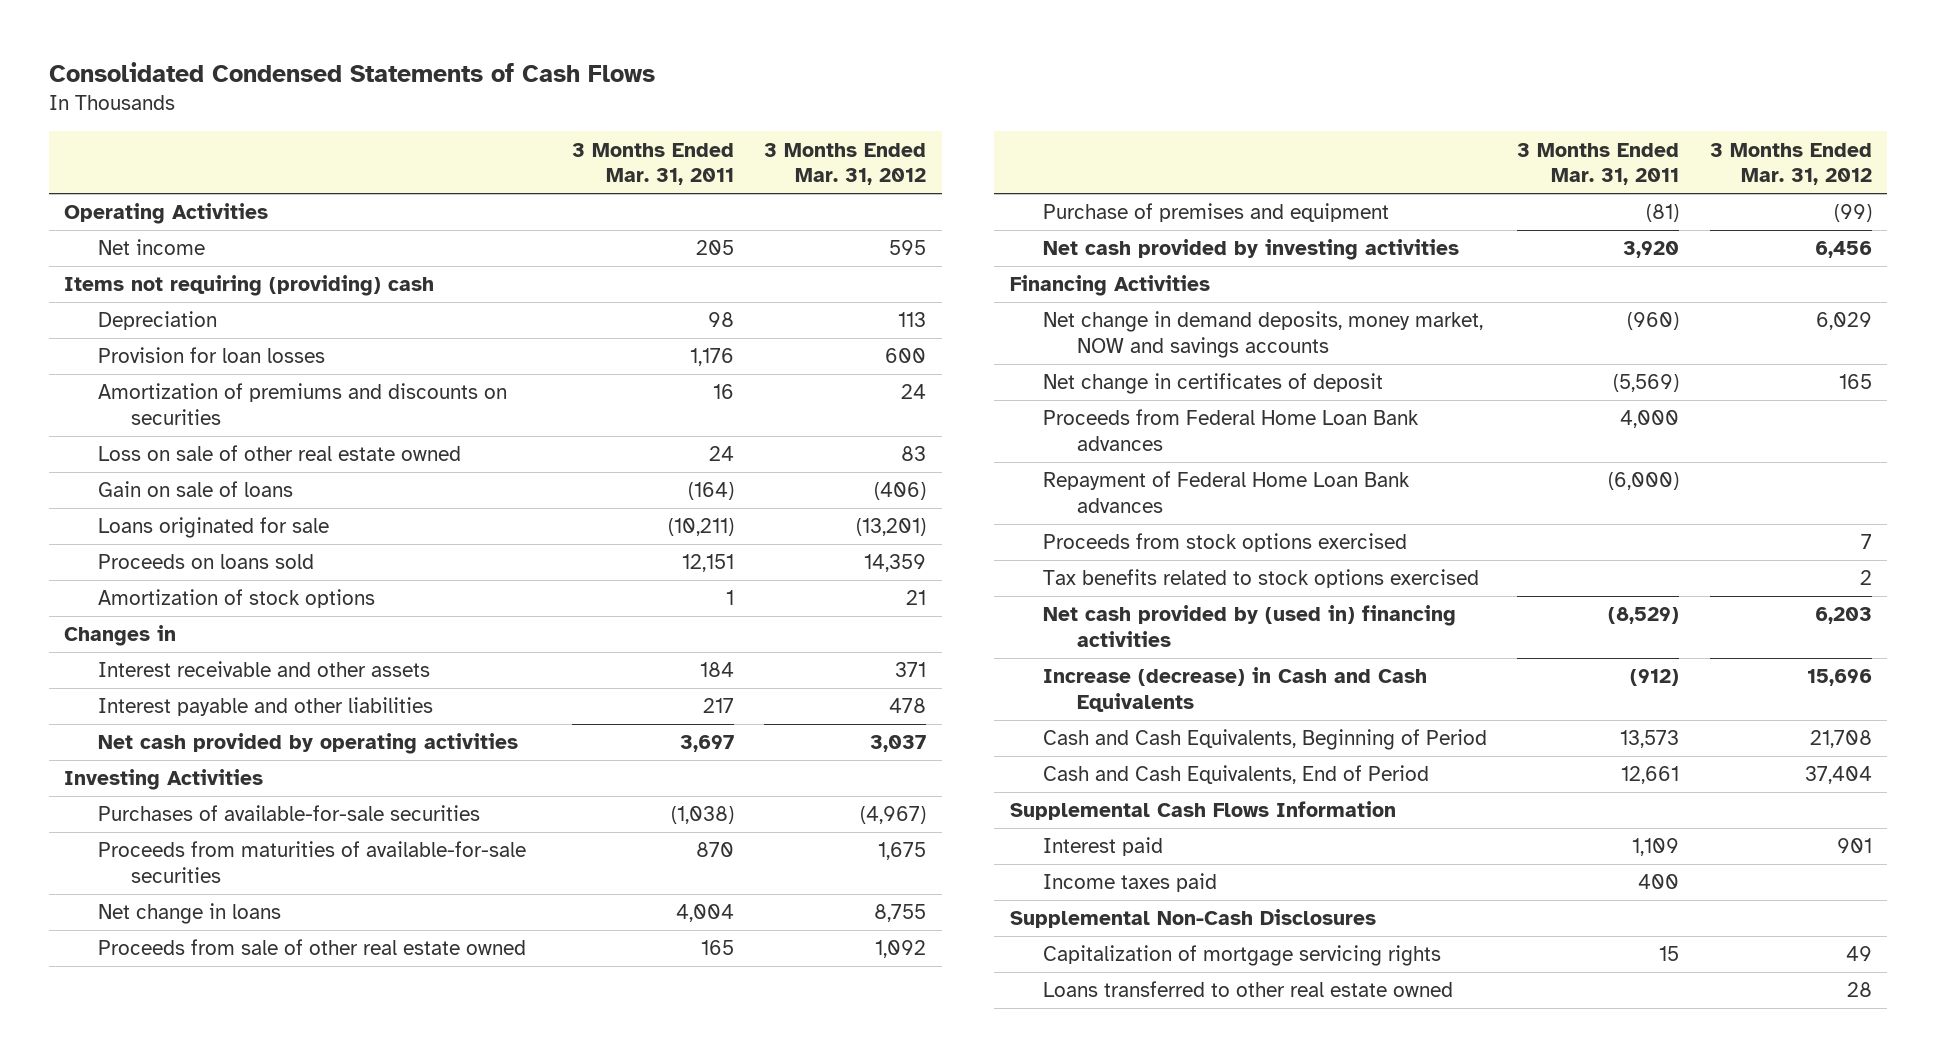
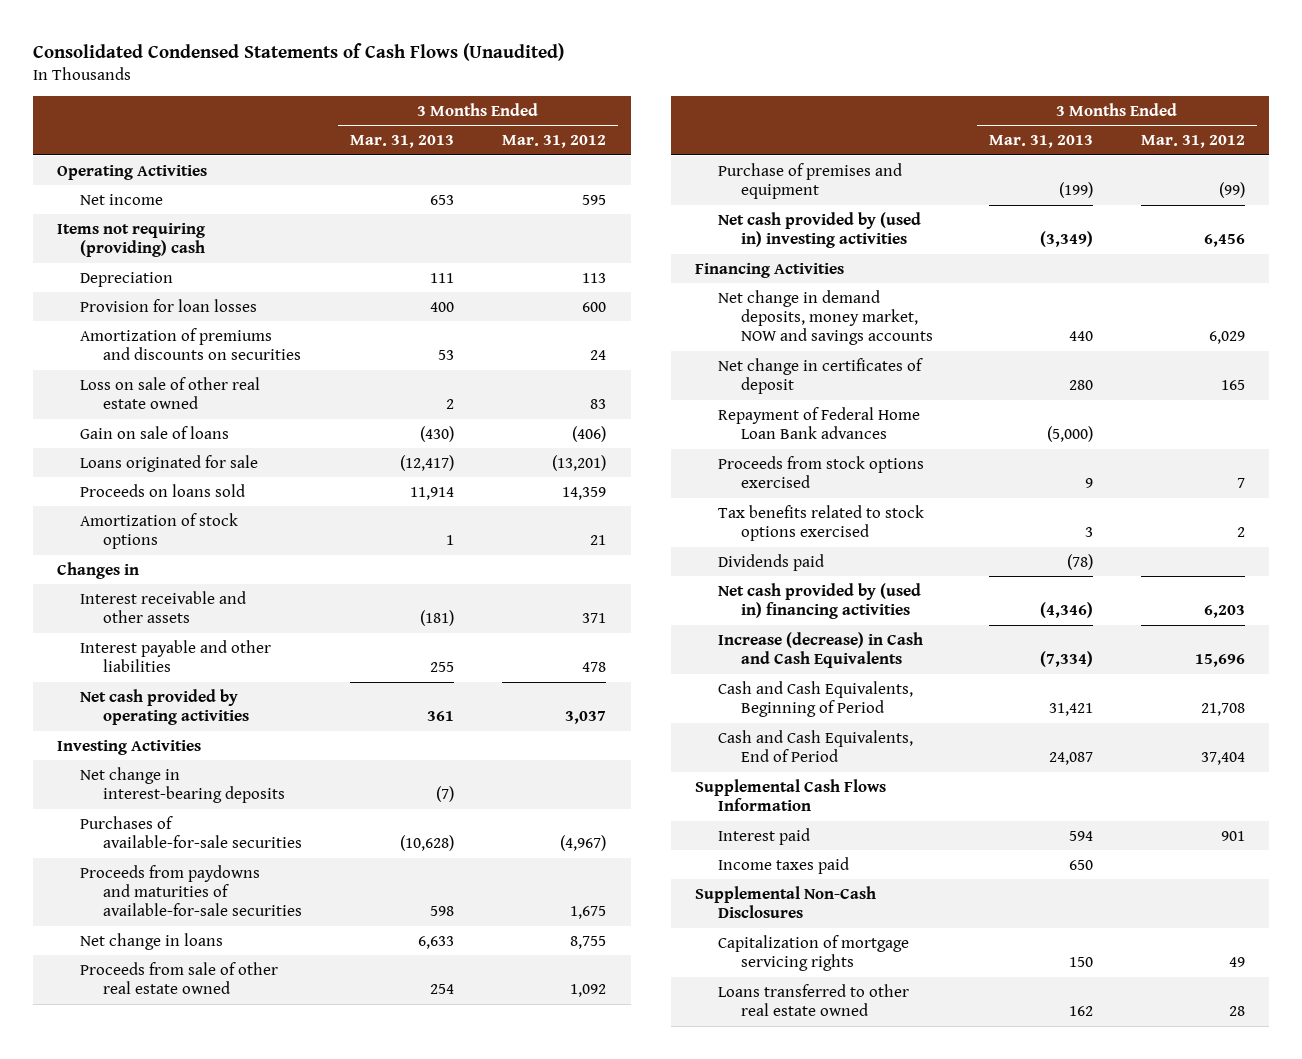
- Consolidated Condensed Statements of Cash Flows
+ Consolidated Condensed Statements of Cash Flows (Unaudited)
- | 3 Months Ended Mar. 31, 2011 | 3 Months Ended Mar. 31, 2012
+ | 3 Months Ended Mar. 31, 2013 | 3 Months Ended Mar. 31, 2012
+ Net change in interest-bearing deposits | (7) |
- Proceeds from maturities of available-for-sale securities | 870 | 1,675
+ Proceeds from paydowns and maturities of available-for-sale securities | 598 | 1,675
- Net cash provided by investing activities | 3,920 | 6,456
+ Net cash provided by (used in) investing activities | (3,349) | 6,456
- Proceeds from Federal Home Loan Bank advances | 4,000 |
+ Dividends paid | (78) |

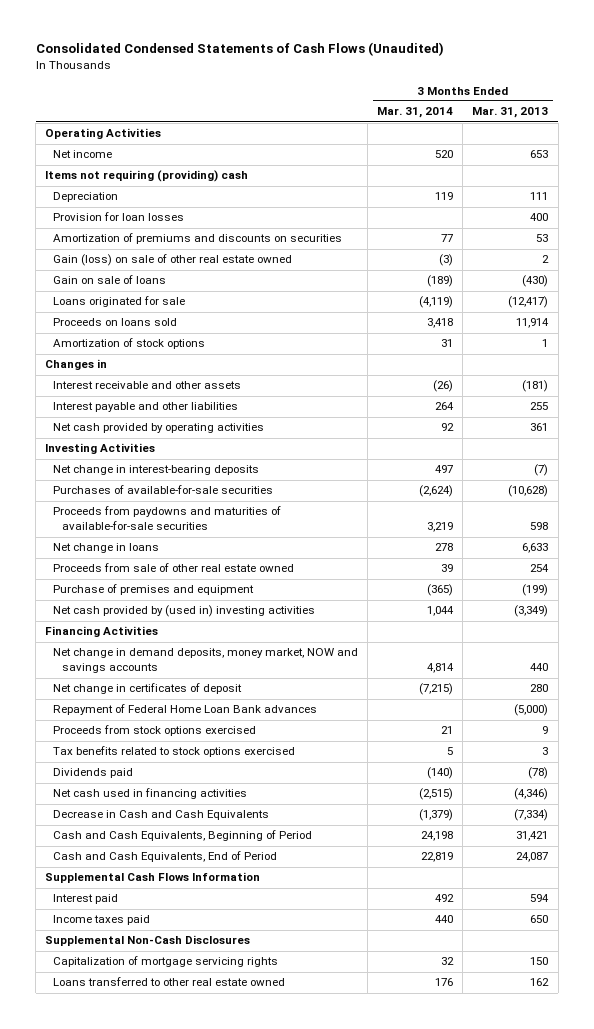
- | 3 Months Ended Mar. 31, 2013 | 3 Months Ended Mar. 31, 2012
+ | 3 Months Ended Mar. 31, 2014 | 3 Months Ended Mar. 31, 2013
- Loss on sale of other real estate owned | 2 | 83
+ Gain (loss) on sale of other real estate owned | (3) | 2
- Net cash provided by (used in) financing activities | (4,346) | 6,203
- Increase (decrease) in Cash and Cash Equivalents | (7,334) | 15,696
+ Net cash used in financing activities | (2,515) | (4,346)
+ Decrease in Cash and Cash Equivalents | (1,379) | (7,334)

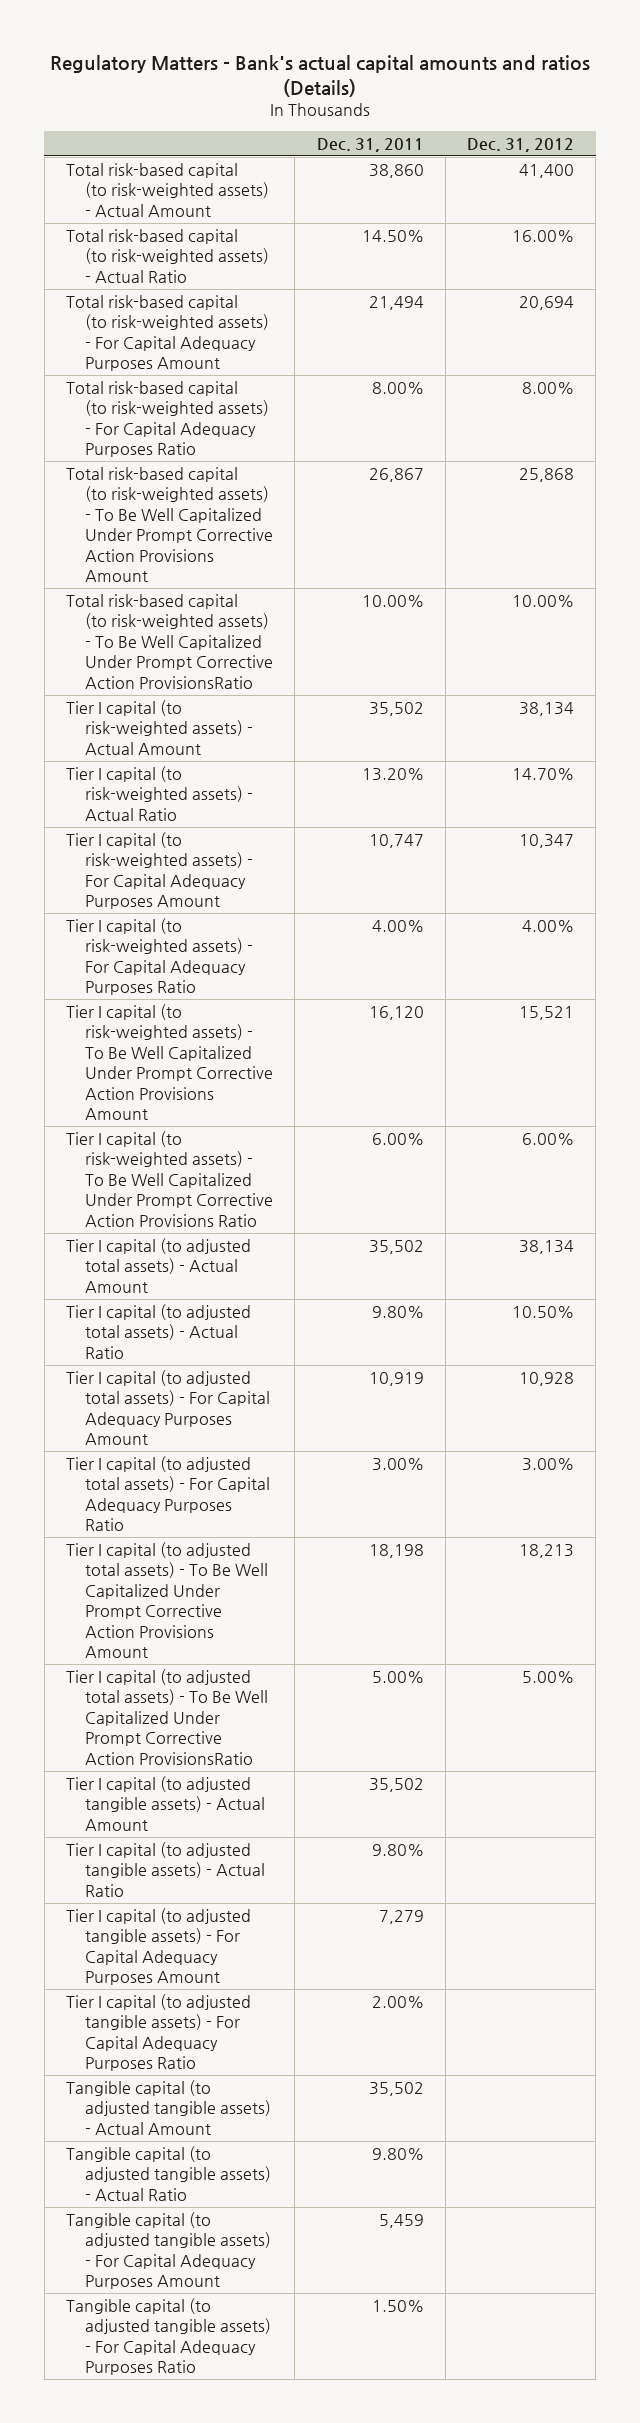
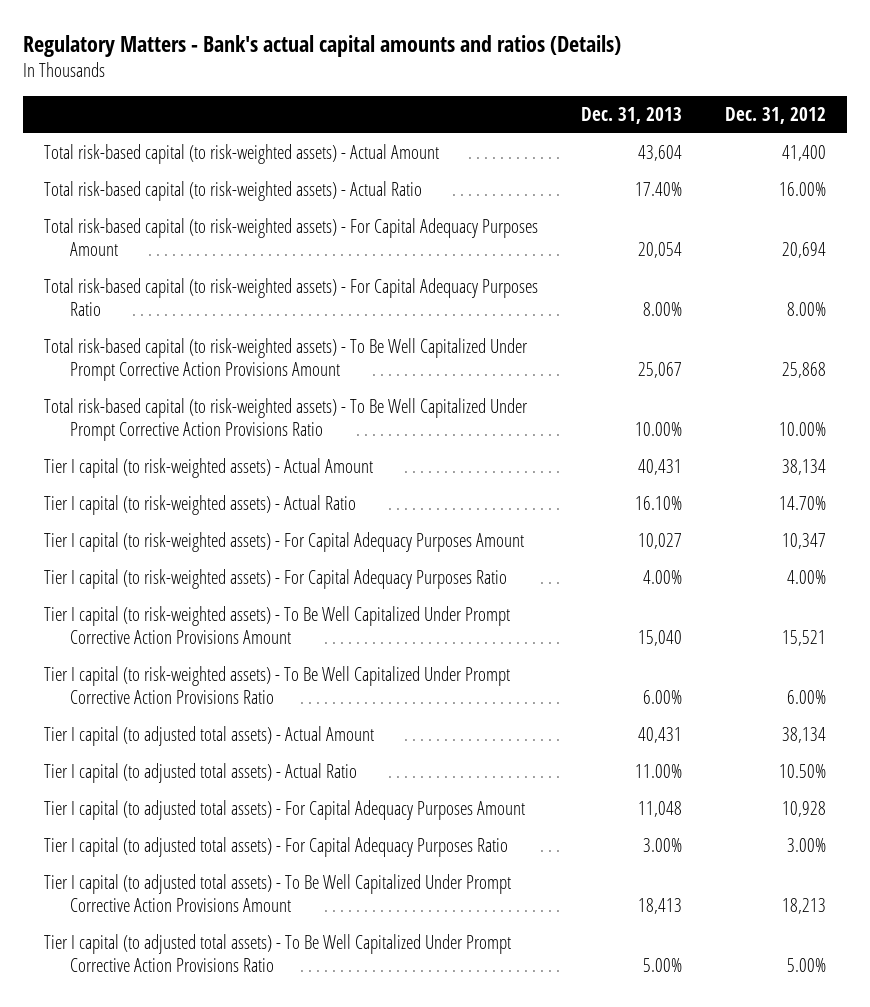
- | Dec. 31, 2011 | Dec. 31, 2012
+ | Dec. 31, 2013 | Dec. 31, 2012
- Total risk-based capital (to risk-weighted assets) - To Be Well Capitalized Under Prompt Corrective Action ProvisionsRatio | 10.00% | 10.00%
+ Total risk-based capital (to risk-weighted assets) - To Be Well Capitalized Under Prompt Corrective Action Provisions Ratio | 10.00% | 10.00%
- Tier I capital (to adjusted total assets) - To Be Well Capitalized Under Prompt Corrective Action ProvisionsRatio | 5.00% | 5.00%
- Tier I capital (to adjusted tangible assets) - Actual Amount | 35,502 |
- Tier I capital (to adjusted tangible assets) - Actual Ratio | 9.80% |
- Tier I capital (to adjusted tangible assets) - For Capital Adequacy Purposes Amount | 7,279 |
- Tier I capital (to adjusted tangible assets) - For Capital Adequacy Purposes Ratio | 2.00% |
- Tangible capital (to adjusted tangible assets) - Actual Amount | 35,502 |
- Tangible capital (to adjusted tangible assets) - Actual Ratio | 9.80% |
- Tangible capital (to adjusted tangible assets) - For Capital Adequacy Purposes Amount | 5,459 |
- Tangible capital (to adjusted tangible assets) - For Capital Adequacy Purposes Ratio | 1.50% |
+ Tier I capital (to adjusted total assets) - To Be Well Capitalized Under Prompt Corrective Action Provisions Ratio | 5.00% | 5.00%

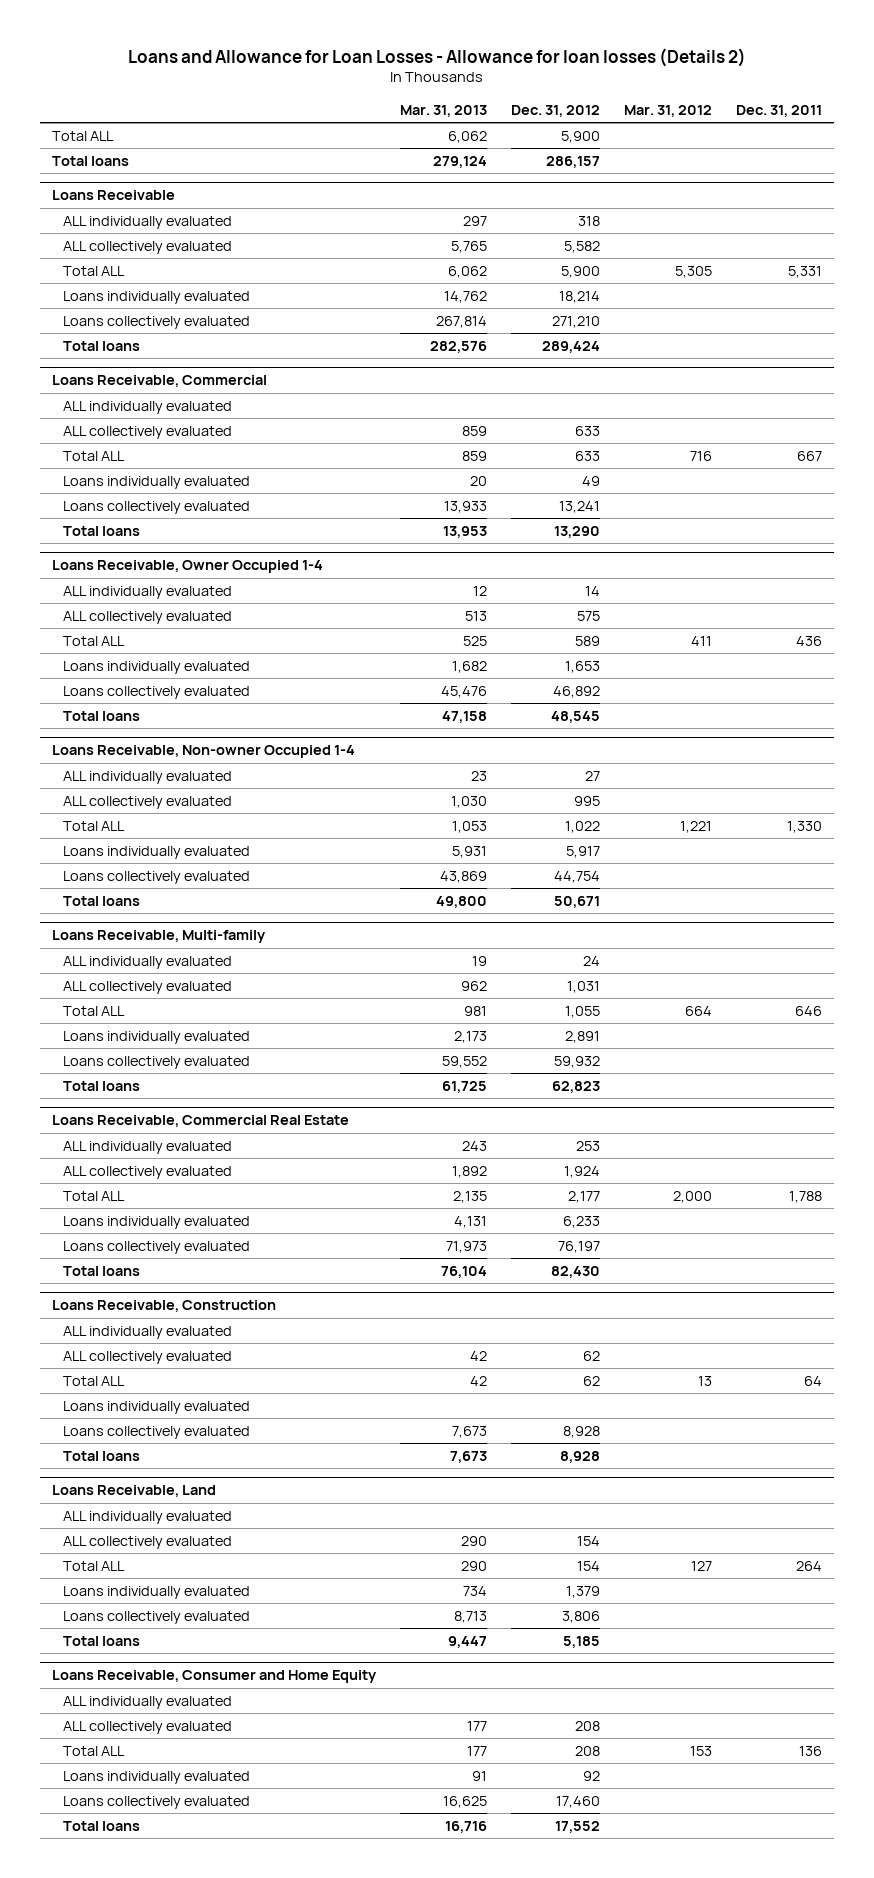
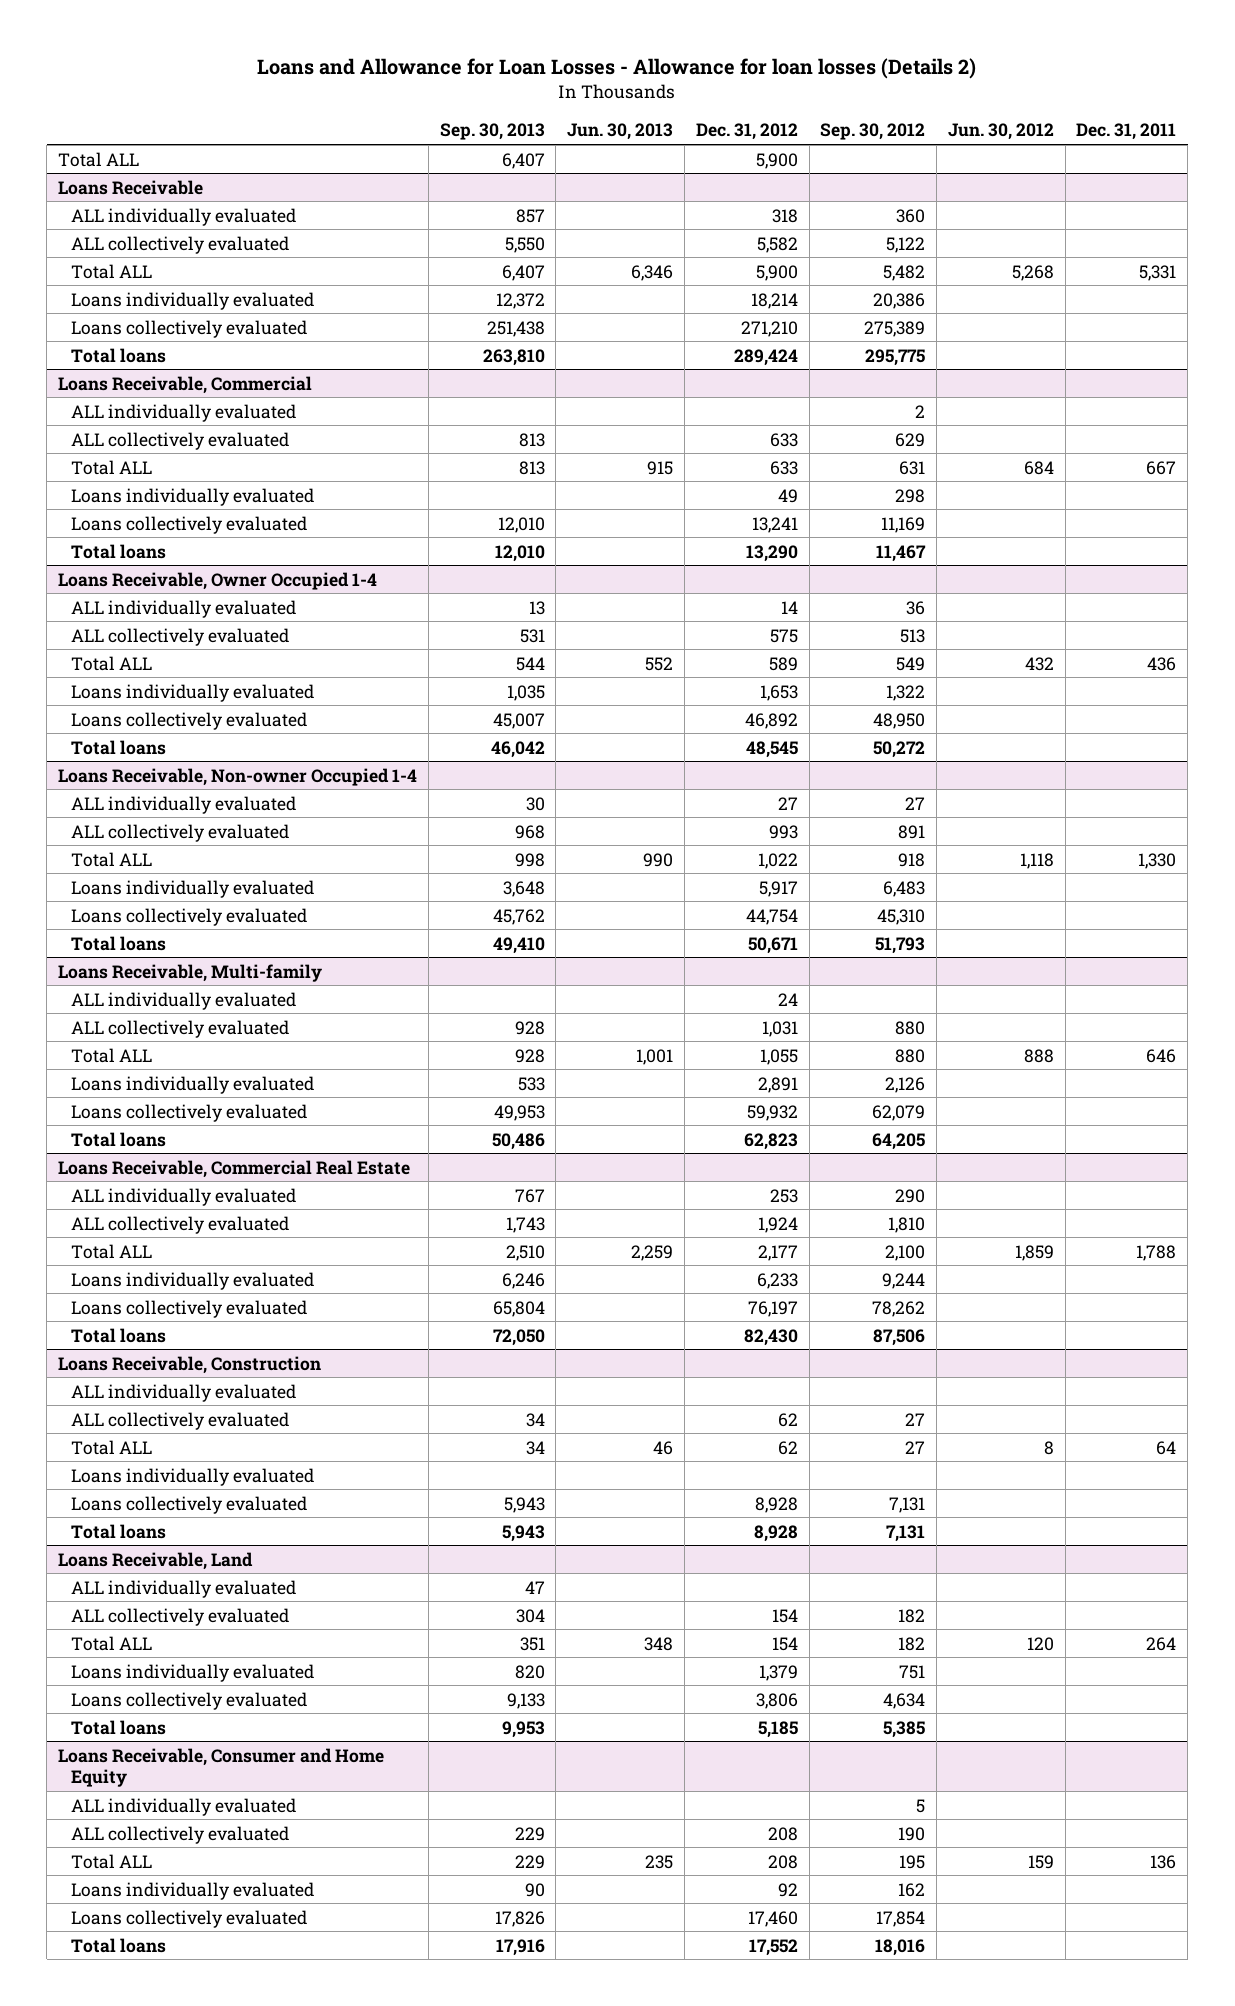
- | Mar. 31, 2013 | Dec. 31, 2012 | Mar. 31, 2012 | Dec. 31, 2011
+ | Sep. 30, 2013 | Jun. 30, 2013 | Dec. 31, 2012 | Sep. 30, 2012 | Jun. 30, 2012 | Dec. 31, 2011
- Total loans | 279,124 | 286,157 | |
@ Loans Receivable, Non-owner Occupied 1-4
- ALL collectively evaluated | 1,030 | 995 | |
+ ALL collectively evaluated | 968 | | 993 | 891 | |

